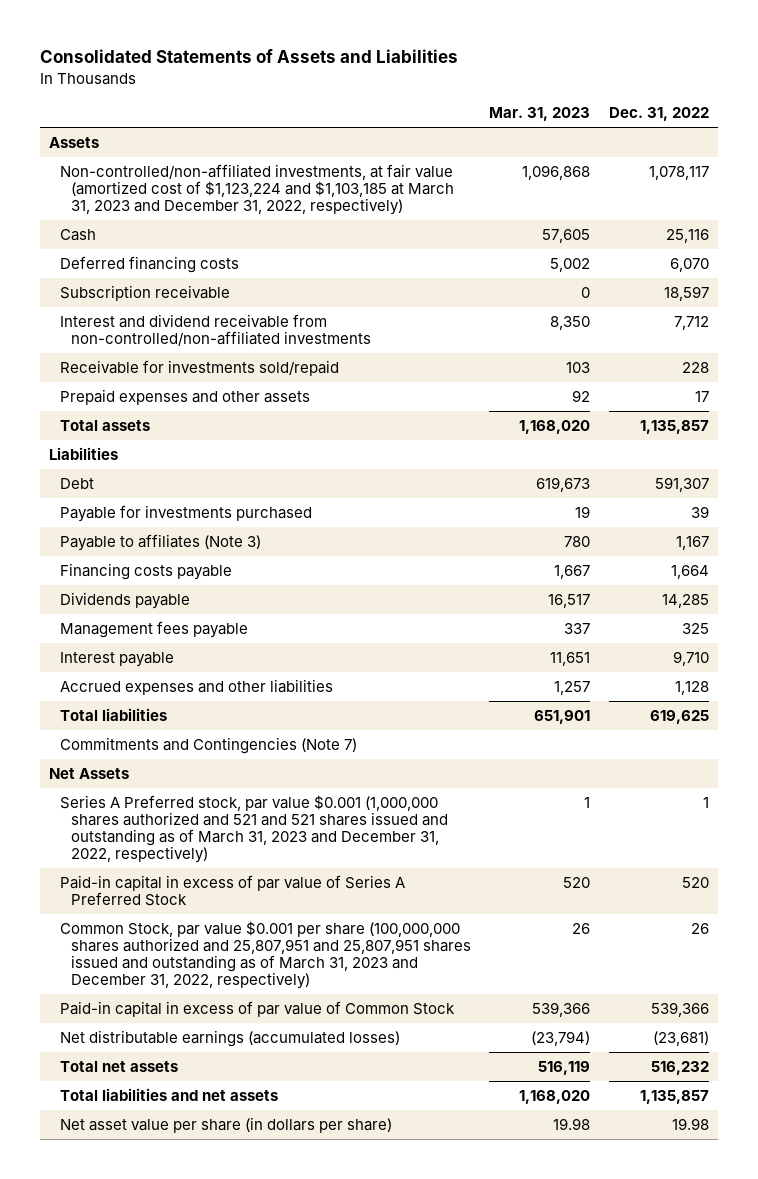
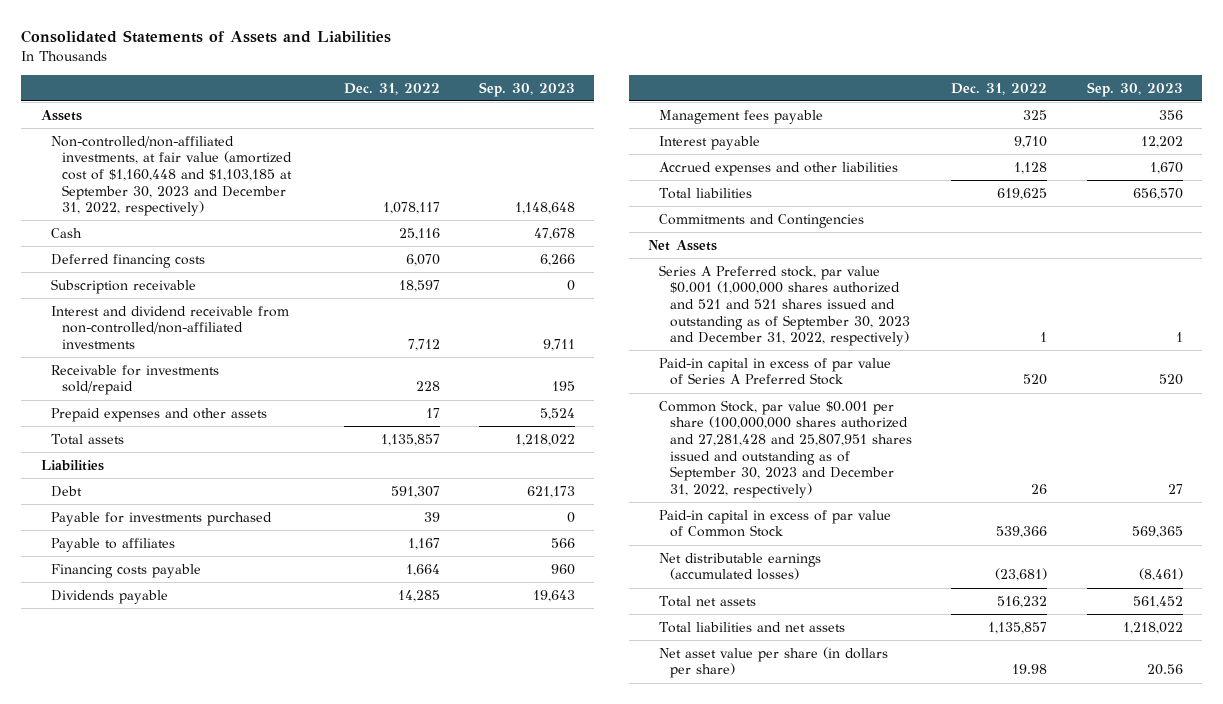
- | Mar. 31, 2023 | Dec. 31, 2022
+ | Dec. 31, 2022 | Sep. 30, 2023
- Non-controlled/non-affiliated investments, at fair value (amortized cost of $1,123,224 and $1,103,185 at March 31, 2023 and December 31, 2022, respectively) | 1,096,868 | 1,078,117
+ Non-controlled/non-affiliated investments, at fair value (amortized cost of $1,160,448 and $1,103,185 at September 30, 2023 and December 31, 2022, respectively) | 1,078,117 | 1,148,648
- Payable to affiliates (Note 3) | 780 | 1,167
+ Payable to affiliates | 1,167 | 566
- Commitments and Contingencies (Note 7)
+ Commitments and Contingencies
- Series A Preferred stock, par value $0.001 (1,000,000 shares authorized and 521 and 521 shares issued and outstanding as of March 31, 2023 and December 31, 2022, respectively) | 1 | 1
+ Series A Preferred stock, par value $0.001 (1,000,000 shares authorized and 521 and 521 shares issued and outstanding as of September 30, 2023 and December 31, 2022, respectively) | 1 | 1
- Common Stock, par value $0.001 per share (100,000,000 shares authorized and 25,807,951 and 25,807,951 shares issued and outstanding as of March 31, 2023 and December 31, 2022, respectively) | 26 | 26
+ Common Stock, par value $0.001 per share (100,000,000 shares authorized and 27,281,428 and 25,807,951 shares issued and outstanding as of September 30, 2023 and December 31, 2022, respectively) | 26 | 27

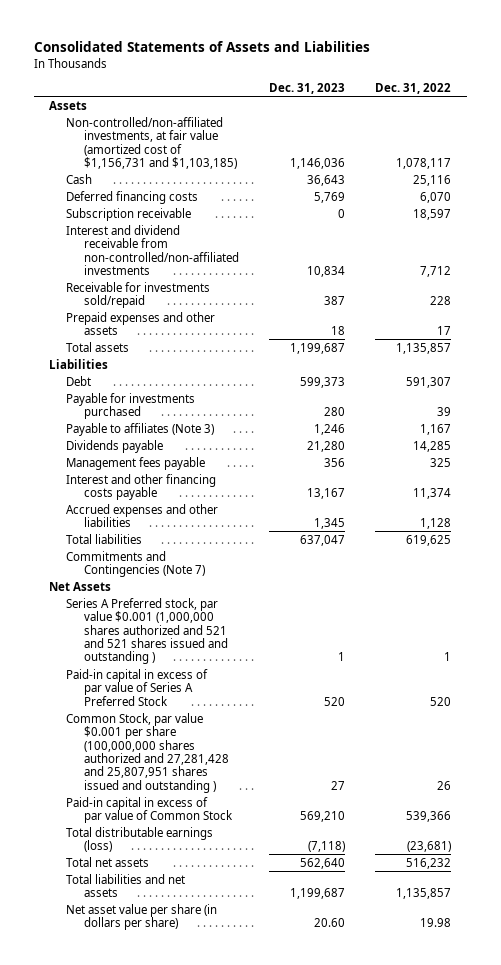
- | Dec. 31, 2022 | Sep. 30, 2023
+ | Dec. 31, 2023 | Dec. 31, 2022
- Non-controlled/non-affiliated investments, at fair value (amortized cost of $1,160,448 and $1,103,185 at September 30, 2023 and December 31, 2022, respectively) | 1,078,117 | 1,148,648
+ Non-controlled/non-affiliated investments, at fair value (amortized cost of $1,156,731 and $1,103,185) | 1,146,036 | 1,078,117
- Payable to affiliates | 1,167 | 566
- Financing costs payable | 1,664 | 960
+ Payable to affiliates (Note 3) | 1,246 | 1,167
- Interest payable | 9,710 | 12,202
+ Interest and other financing costs payable | 13,167 | 11,374
- Commitments and Contingencies
+ Commitments and Contingencies (Note 7)
- Series A Preferred stock, par value $0.001 (1,000,000 shares authorized and 521 and 521 shares issued and outstanding as of September 30, 2023 and December 31, 2022, respectively) | 1 | 1
+ Series A Preferred stock, par value $0.001 (1,000,000 shares authorized and 521 and 521 shares issued and outstanding ) | 1 | 1
- Common Stock, par value $0.001 per share (100,000,000 shares authorized and 27,281,428 and 25,807,951 shares issued and outstanding as of September 30, 2023 and December 31, 2022, respectively) | 26 | 27
+ Common Stock, par value $0.001 per share (100,000,000 shares authorized and 27,281,428 and 25,807,951 shares issued and outstanding ) | 27 | 26
- Net distributable earnings (accumulated losses) | (23,681) | (8,461)
+ Total distributable earnings (loss) | (7,118) | (23,681)

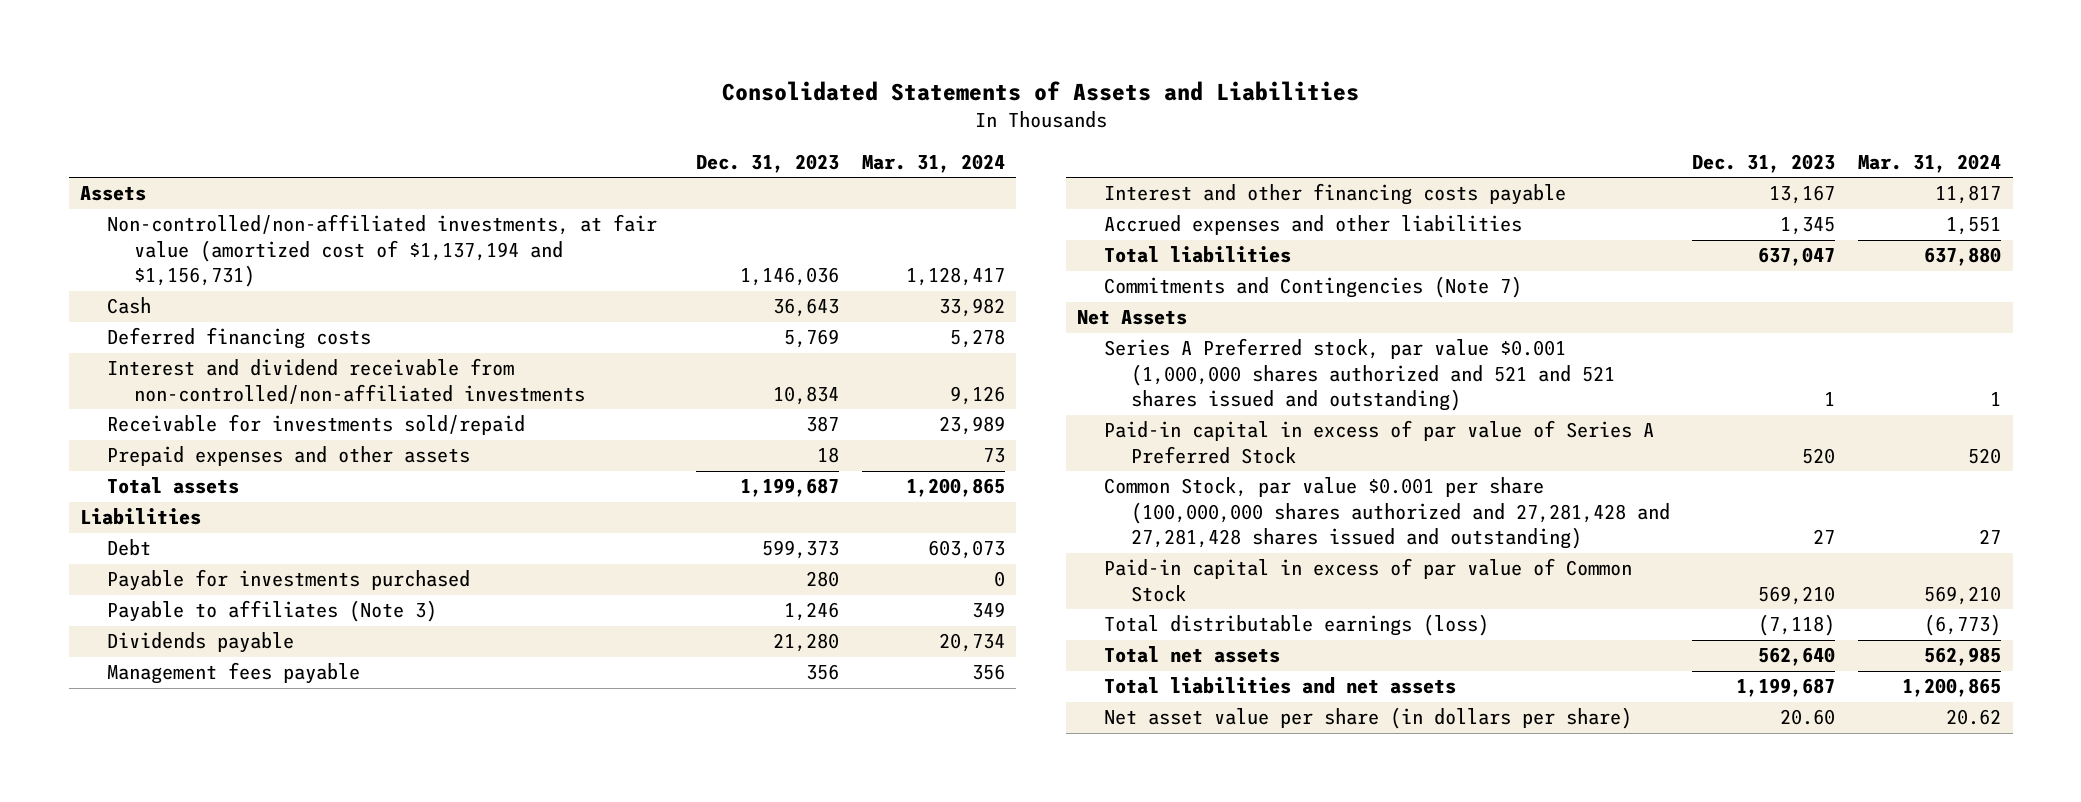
- | Dec. 31, 2023 | Dec. 31, 2022
+ | Dec. 31, 2023 | Mar. 31, 2024
- Non-controlled/non-affiliated investments, at fair value (amortized cost of $1,156,731 and $1,103,185) | 1,146,036 | 1,078,117
+ Non-controlled/non-affiliated investments, at fair value (amortized cost of $1,137,194 and $1,156,731) | 1,146,036 | 1,128,417
- Subscription receivable | 0 | 18,597
- Series A Preferred stock, par value $0.001 (1,000,000 shares authorized and 521 and 521 shares issued and outstanding ) | 1 | 1
+ Series A Preferred stock, par value $0.001 (1,000,000 shares authorized and 521 and 521 shares issued and outstanding) | 1 | 1
- Common Stock, par value $0.001 per share (100,000,000 shares authorized and 27,281,428 and 25,807,951 shares issued and outstanding ) | 27 | 26
+ Common Stock, par value $0.001 per share (100,000,000 shares authorized and 27,281,428 and 27,281,428 shares issued and outstanding) | 27 | 27

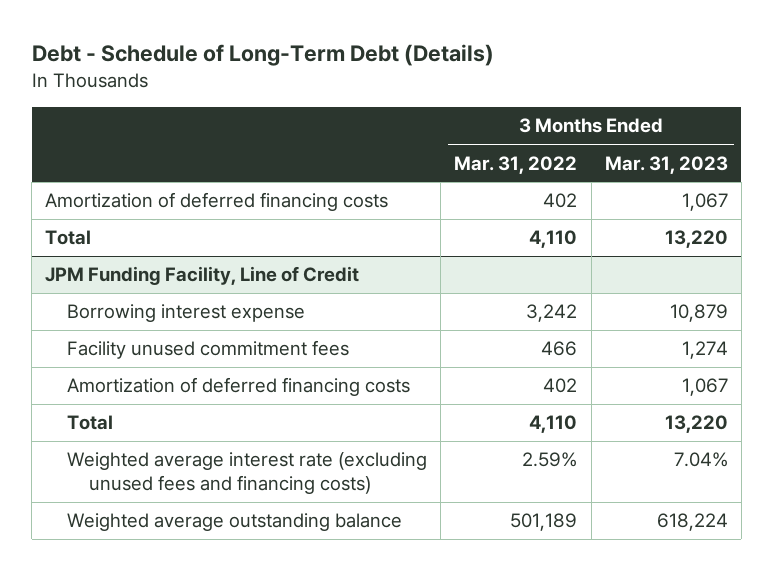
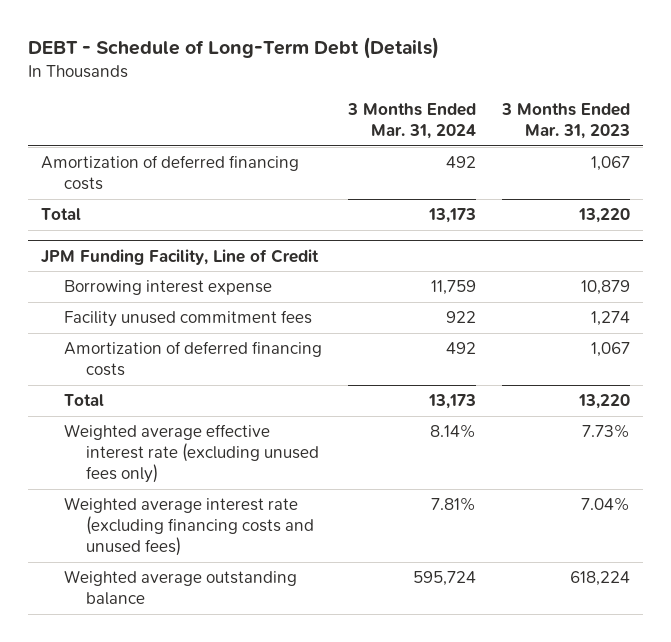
- Debt - Schedule of Long-Term Debt (Details)
+ DEBT - Schedule of Long-Term Debt (Details)
- | 3 Months Ended Mar. 31, 2022 | 3 Months Ended Mar. 31, 2023
+ | 3 Months Ended Mar. 31, 2024 | 3 Months Ended Mar. 31, 2023
@ JPM Funding Facility, Line of Credit
- Weighted average interest rate (excluding unused fees and financing costs) | 2.59% | 7.04%
+ Weighted average effective interest rate (excluding unused fees only) | 8.14% | 7.73%
+ Weighted average interest rate (excluding financing costs and unused fees) | 7.81% | 7.04%

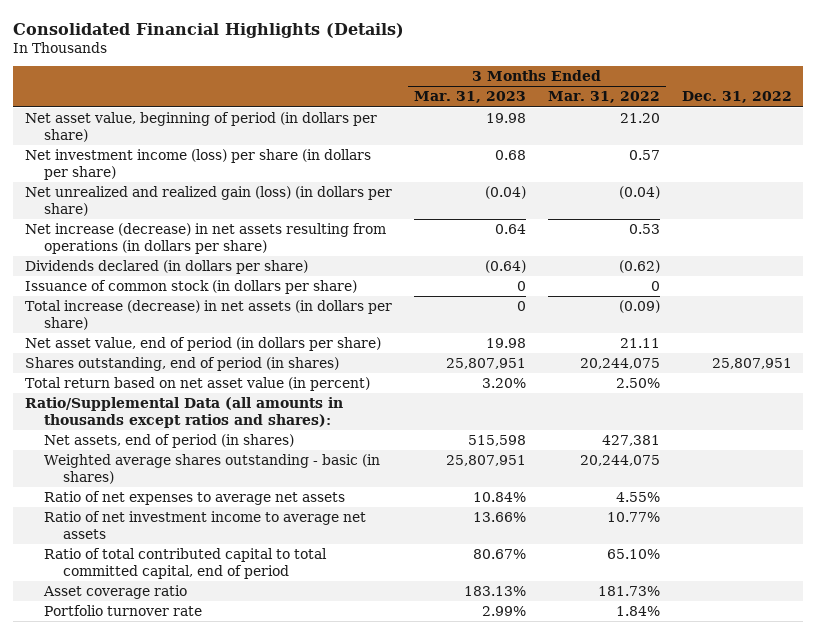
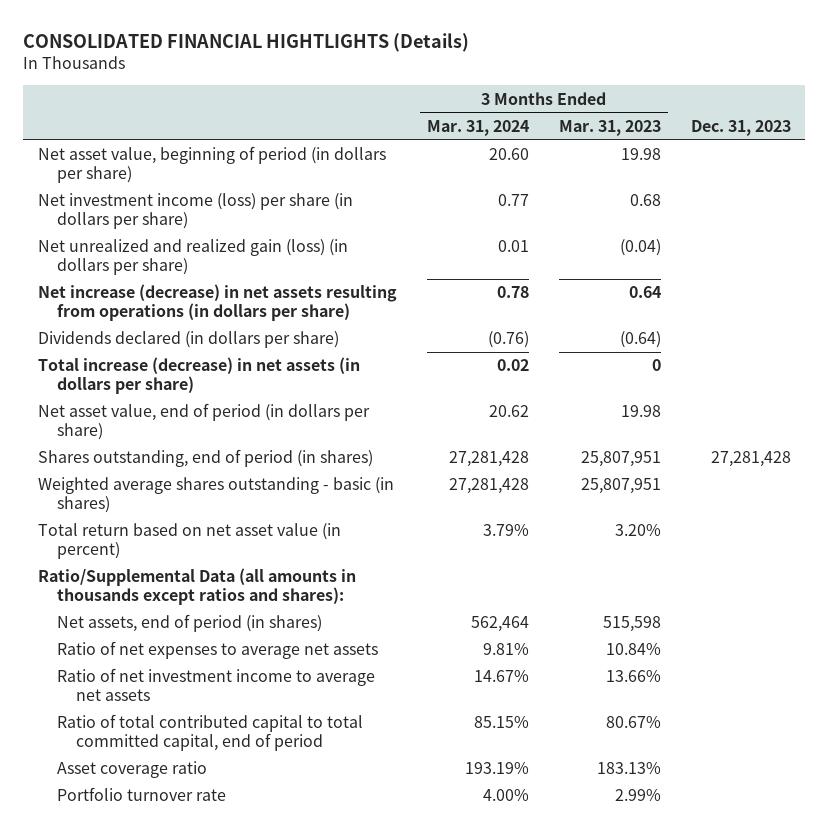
- Consolidated Financial Highlights (Details)
+ CONSOLIDATED FINANCIAL HIGHTLIGHTS (Details)
- | 3 Months Ended Mar. 31, 2023 | 3 Months Ended Mar. 31, 2022 | Dec. 31, 2022
+ | 3 Months Ended Mar. 31, 2024 | 3 Months Ended Mar. 31, 2023 | Dec. 31, 2023
- Issuance of common stock (in dollars per share) | 0 | 0 |
moved up: Weighted average shares outstanding - basic (in shares) | 27,281,428 | 25,807,951 |

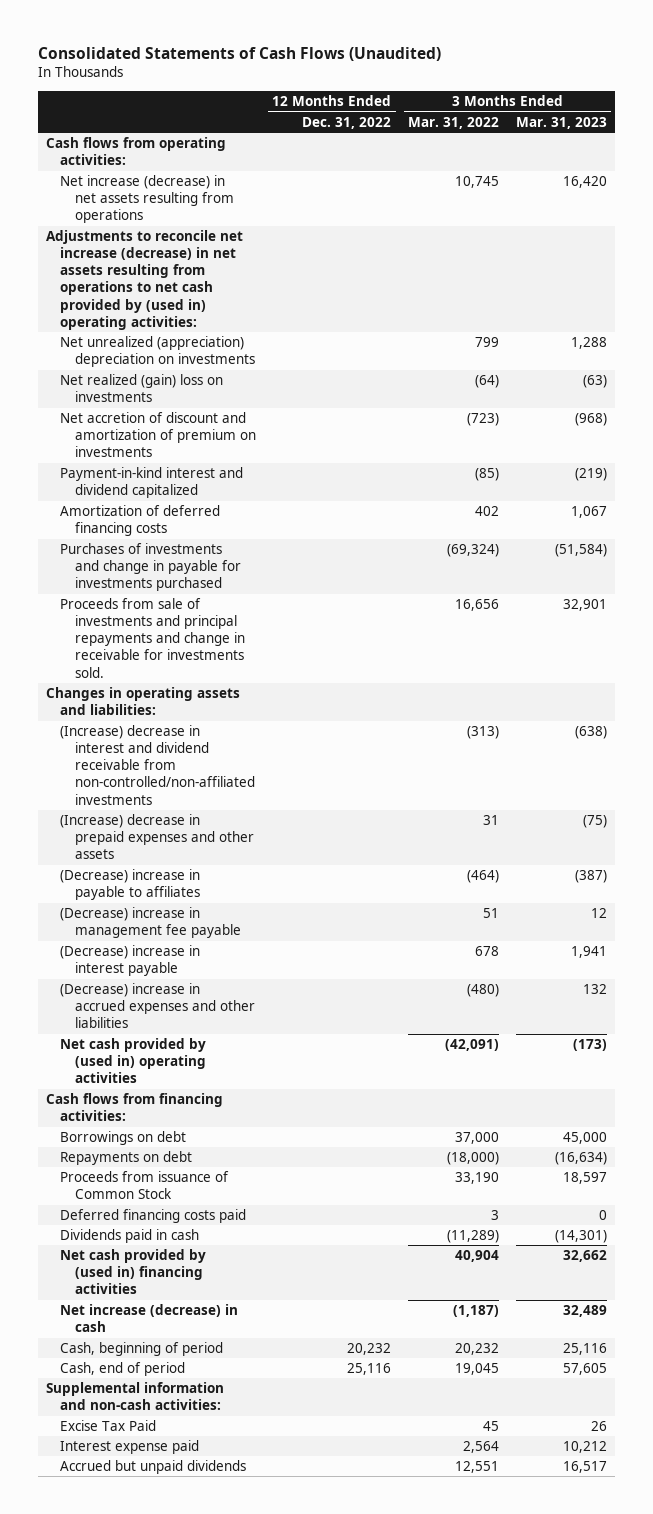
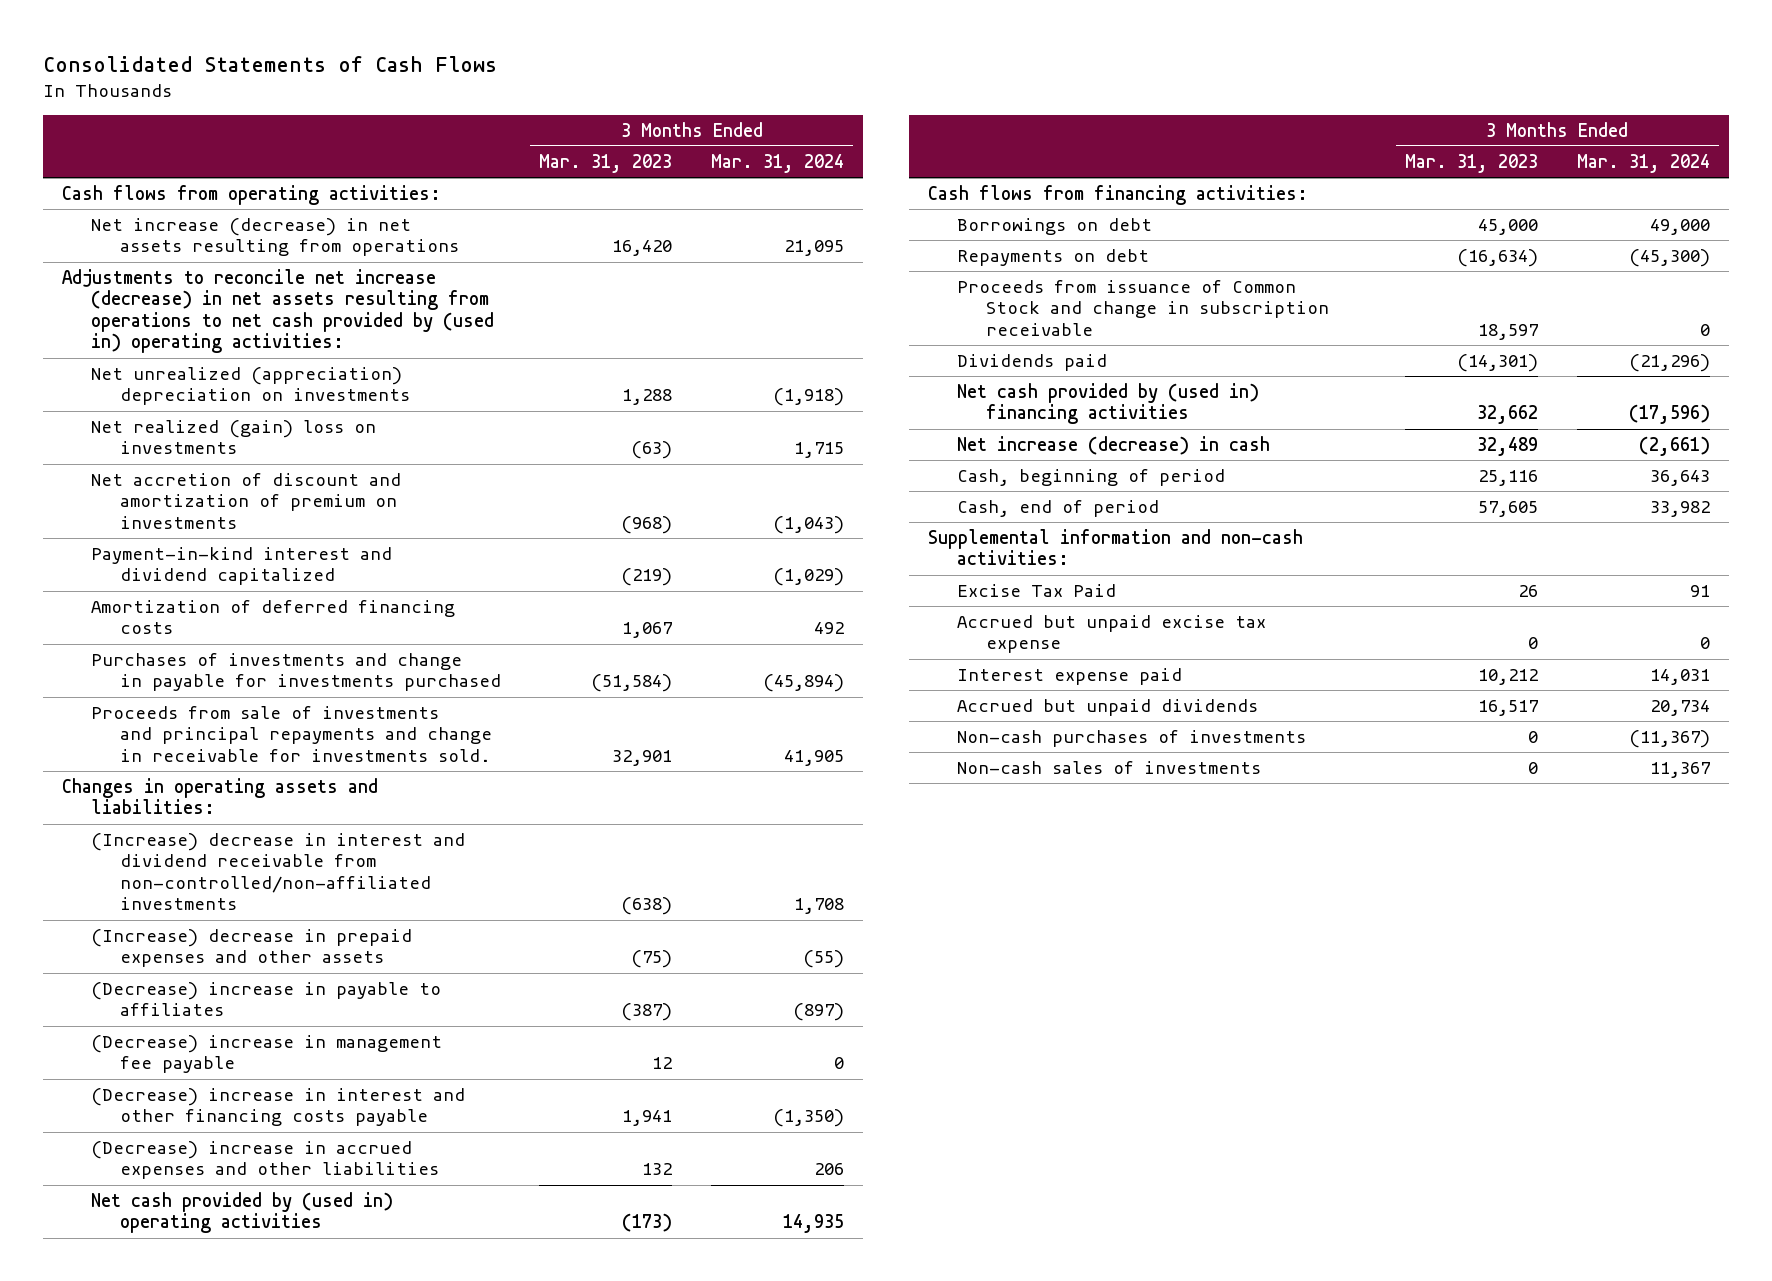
- Consolidated Statements of Cash Flows (Unaudited)
+ Consolidated Statements of Cash Flows
- | 12 Months Ended Dec. 31, 2022 | 3 Months Ended Mar. 31, 2022 | 3 Months Ended Mar. 31, 2023
+ | 3 Months Ended Mar. 31, 2023 | 3 Months Ended Mar. 31, 2024
- (Decrease) increase in interest payable | | 678 | 1,941
+ (Decrease) increase in interest and other financing costs payable | 1,941 | (1,350)
- Proceeds from issuance of Common Stock | | 33,190 | 18,597
- Deferred financing costs paid | | 3 | 0
- Dividends paid in cash | | (11,289) | (14,301)
+ Proceeds from issuance of Common Stock and change in subscription receivable | 18,597 | 0
+ Dividends paid | (14,301) | (21,296)
+ Accrued but unpaid excise tax expense | 0 | 0
+ Non-cash purchases of investments | 0 | (11,367)
+ Non-cash sales of investments | 0 | 11,367

